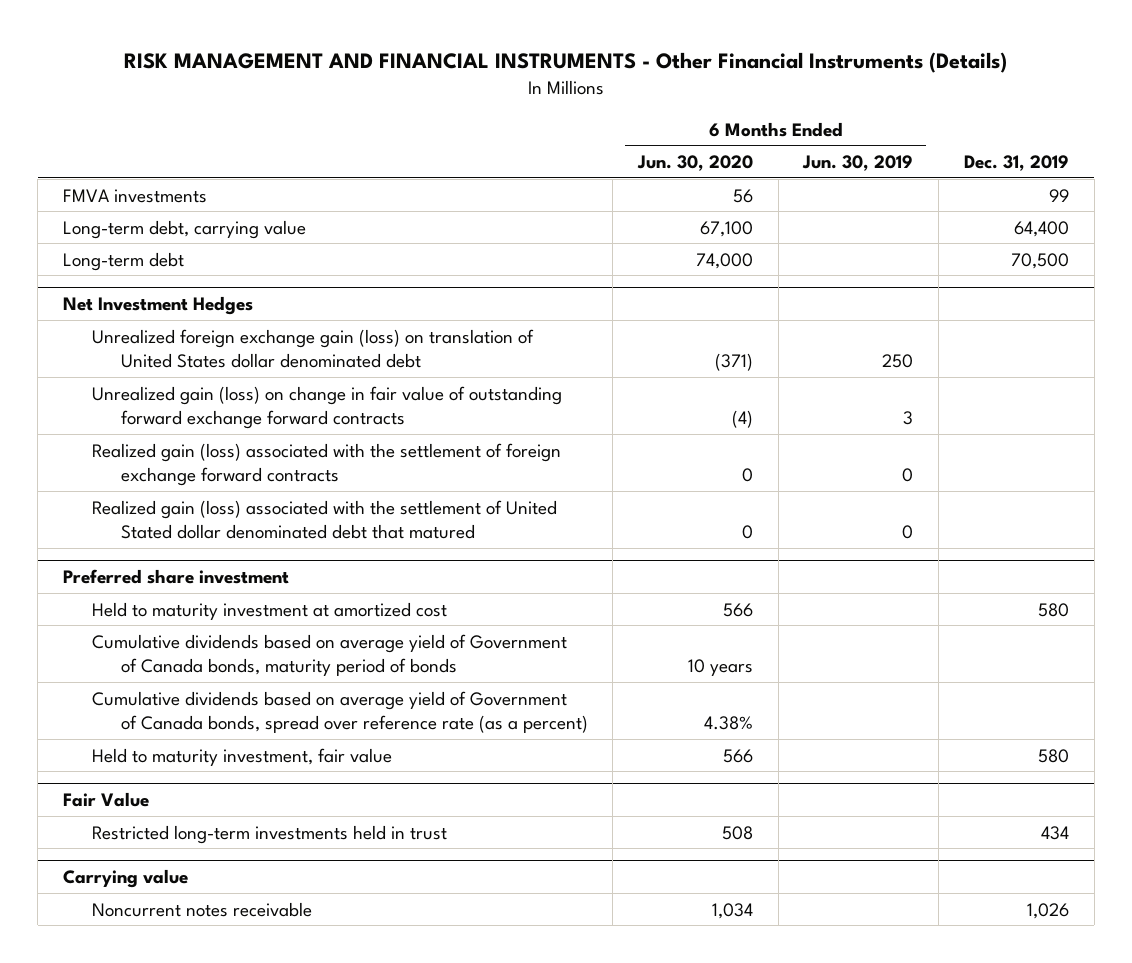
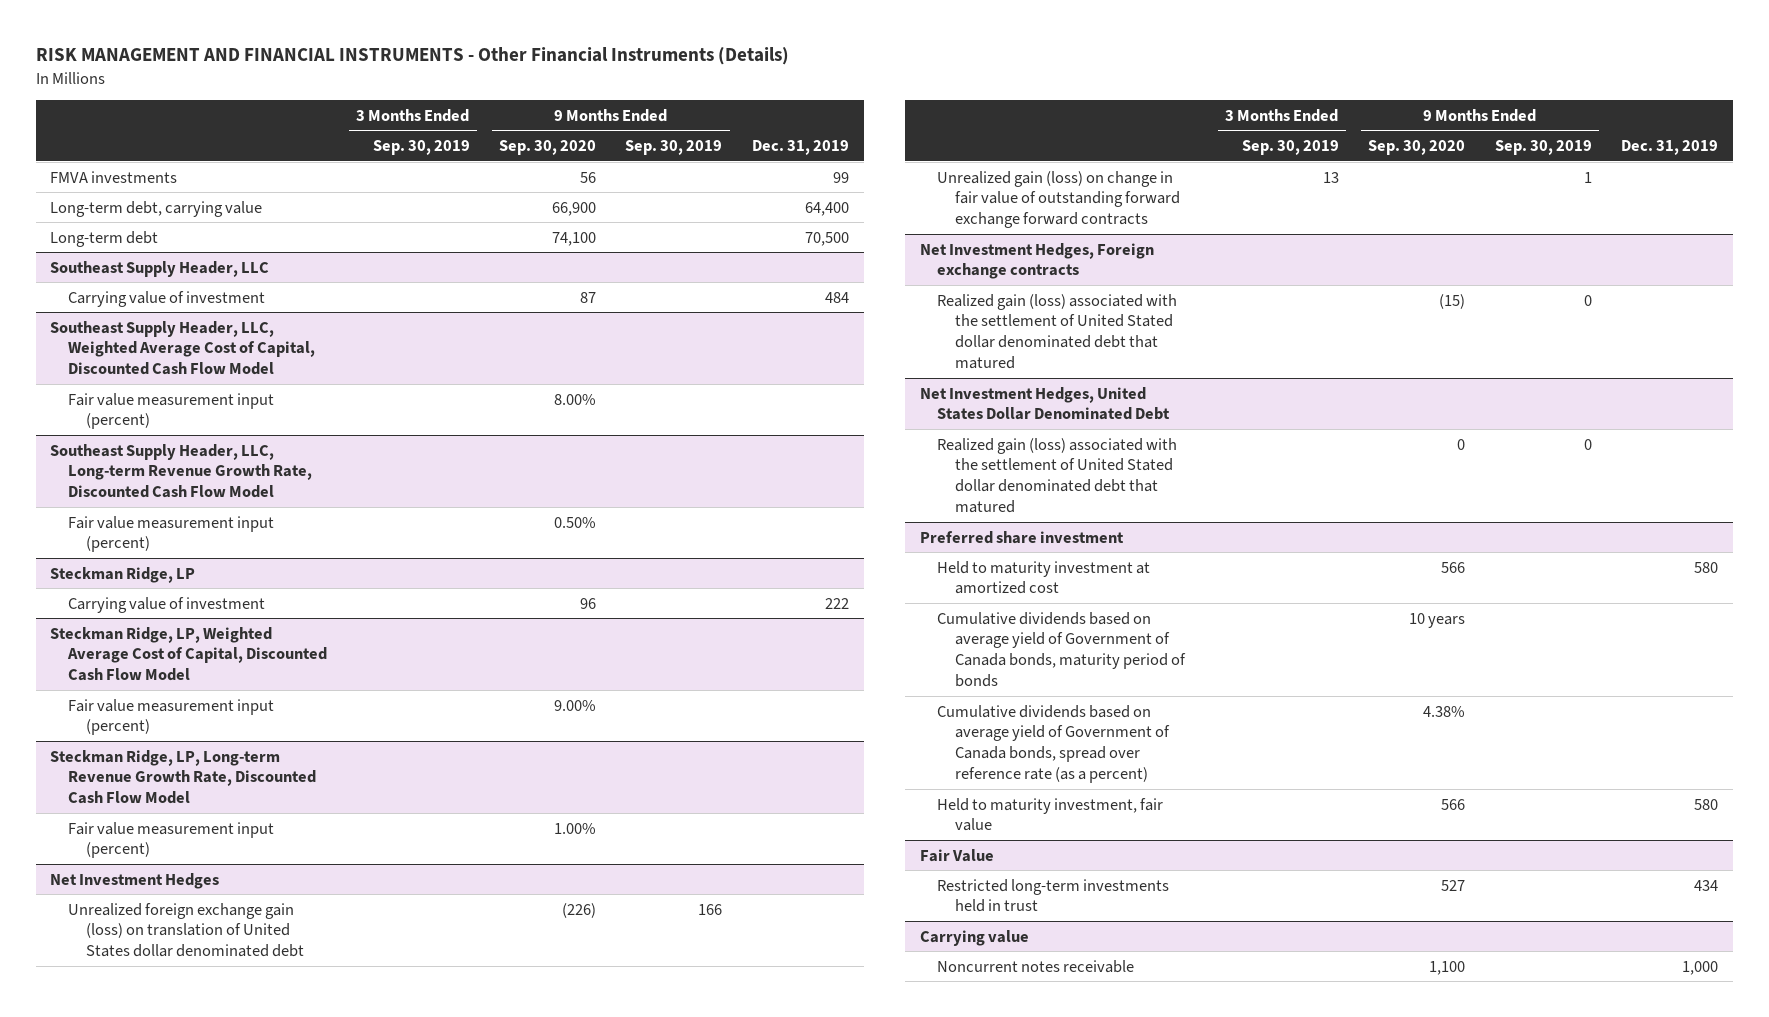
- | 6 Months Ended Jun. 30, 2020 | 6 Months Ended Jun. 30, 2019 | Dec. 31, 2019
+ | 3 Months Ended Sep. 30, 2019 | 9 Months Ended Sep. 30, 2020 | 9 Months Ended Sep. 30, 2019 | Dec. 31, 2019
+ Southeast Supply Header, LLC
+ Carrying value of investment | | 87 | | 484
+ Southeast Supply Header, LLC, Weighted Average Cost of Capital, Discounted Cash Flow Model
+ Fair value measurement input (percent) | | 8.00% | |
+ Southeast Supply Header, LLC, Long-term Revenue Growth Rate, Discounted Cash Flow Model
+ Fair value measurement input (percent) | | 0.50% | |
+ Steckman Ridge, LP
+ Carrying value of investment | | 96 | | 222
+ Steckman Ridge, LP, Weighted Average Cost of Capital, Discounted Cash Flow Model
+ Fair value measurement input (percent) | | 9.00% | |
+ Steckman Ridge, LP, Long-term Revenue Growth Rate, Discounted Cash Flow Model
+ Fair value measurement input (percent) | | 1.00% | |
@ Net Investment Hedges
- Realized gain (loss) associated with the settlement of foreign exchange forward contracts | 0 | 0 |
- Realized gain (loss) associated with the settlement of United Stated dollar denominated debt that matured | 0 | 0 |
+ Net Investment Hedges, Foreign exchange contracts
+ Realized gain (loss) associated with the settlement of United Stated dollar denominated debt that matured | | (15) | 0 |
+ Net Investment Hedges, United States Dollar Denominated Debt
+ Realized gain (loss) associated with the settlement of United Stated dollar denominated debt that matured | | 0 | 0 |
@ Carrying value
- Noncurrent notes receivable | 1,034 | | 1,026
+ Noncurrent notes receivable | | 1,100 | | 1,000

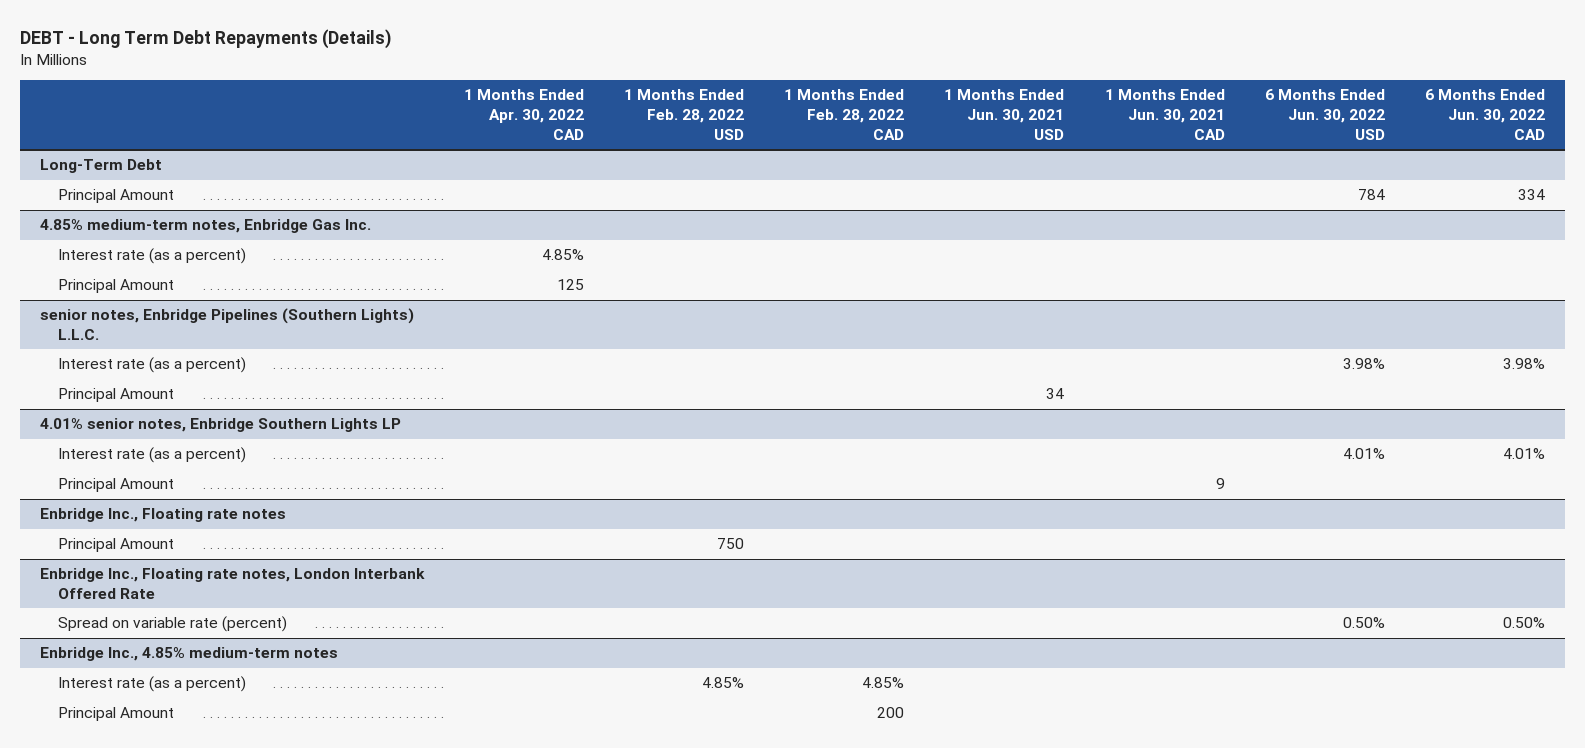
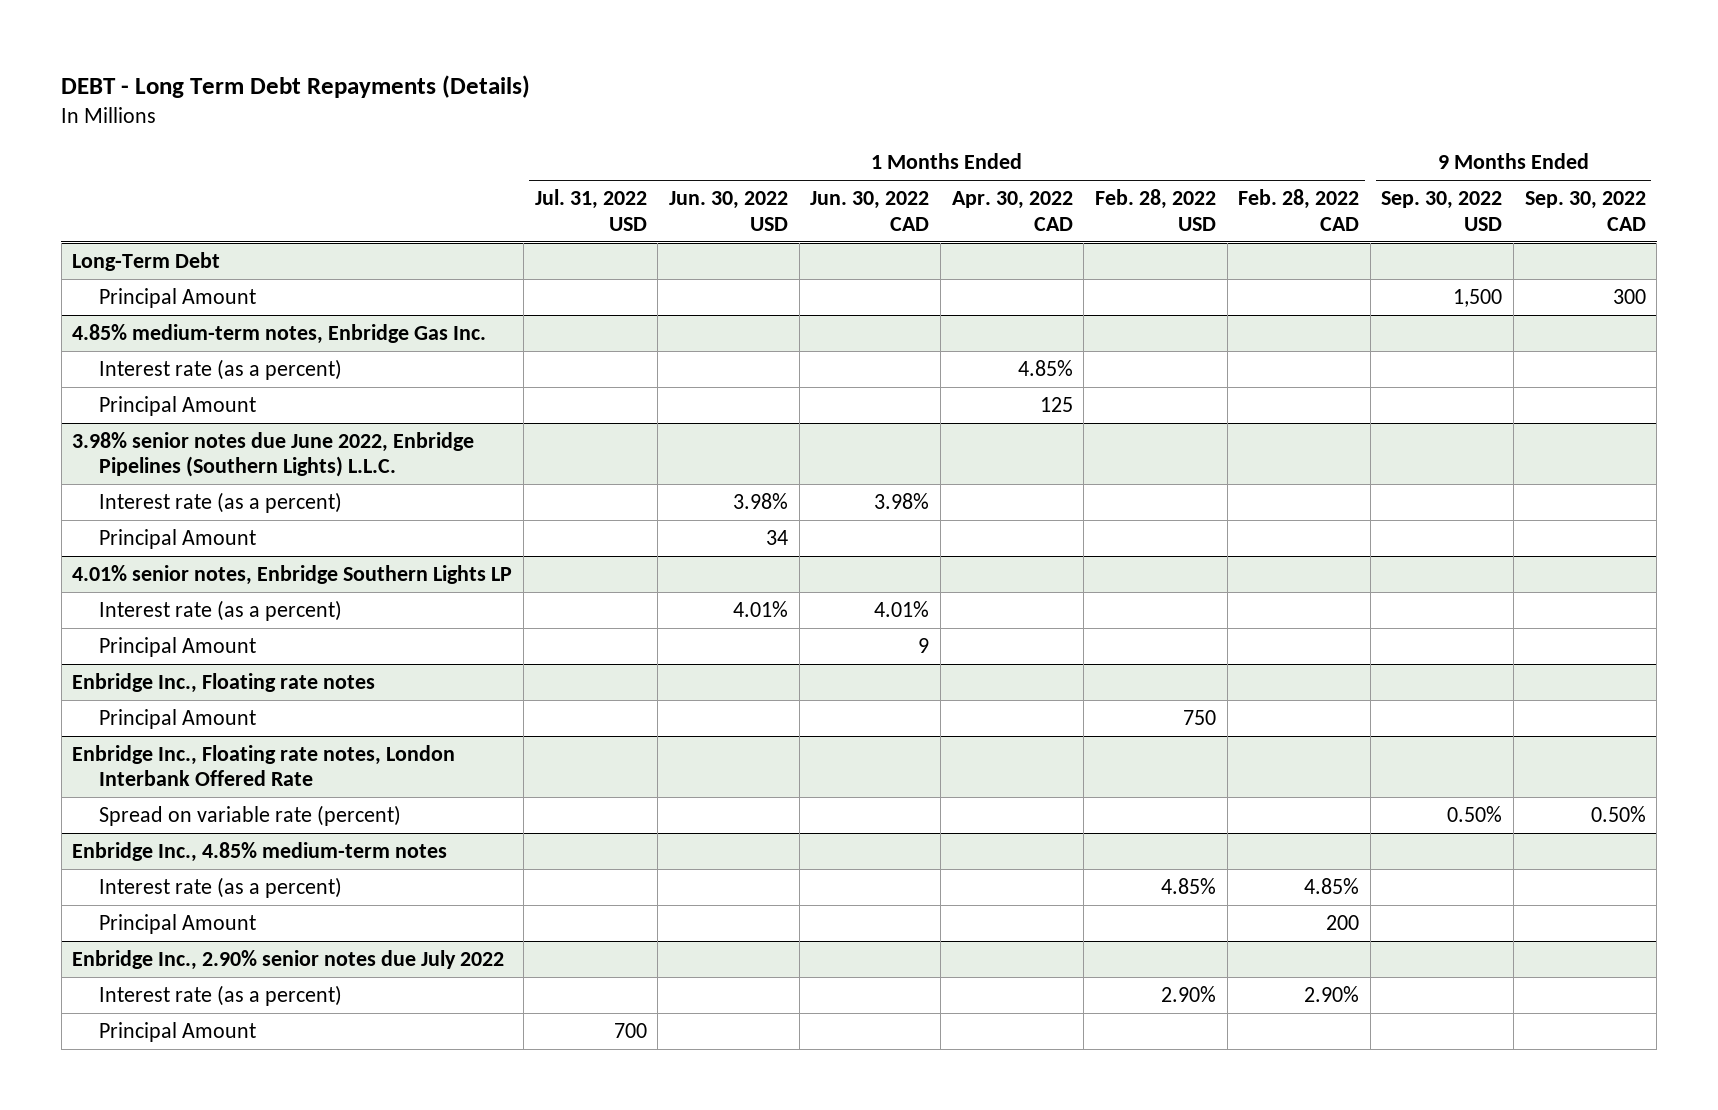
- | 1 Months Ended Apr. 30, 2022 CAD | 1 Months Ended Feb. 28, 2022 USD | 1 Months Ended Feb. 28, 2022 CAD | 1 Months Ended Jun. 30, 2021 USD | 1 Months Ended Jun. 30, 2021 CAD | 6 Months Ended Jun. 30, 2022 USD | 6 Months Ended Jun. 30, 2022 CAD
+ | 1 Months Ended Jul. 31, 2022 USD | 1 Months Ended Jun. 30, 2022 USD | 1 Months Ended Jun. 30, 2022 CAD | 1 Months Ended Apr. 30, 2022 CAD | 1 Months Ended Feb. 28, 2022 USD | 1 Months Ended Feb. 28, 2022 CAD | 9 Months Ended Sep. 30, 2022 USD | 9 Months Ended Sep. 30, 2022 CAD
- senior notes, Enbridge Pipelines (Southern Lights) L.L.C.
+ 3.98% senior notes due June 2022, Enbridge Pipelines (Southern Lights) L.L.C.
+ Enbridge Inc., 2.90% senior notes due July 2022
+ Interest rate (as a percent) | | | | | 2.90% | 2.90% | |
+ Principal Amount | 700 | | | | | | |

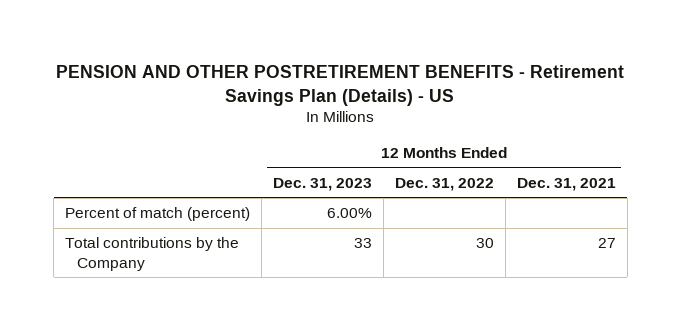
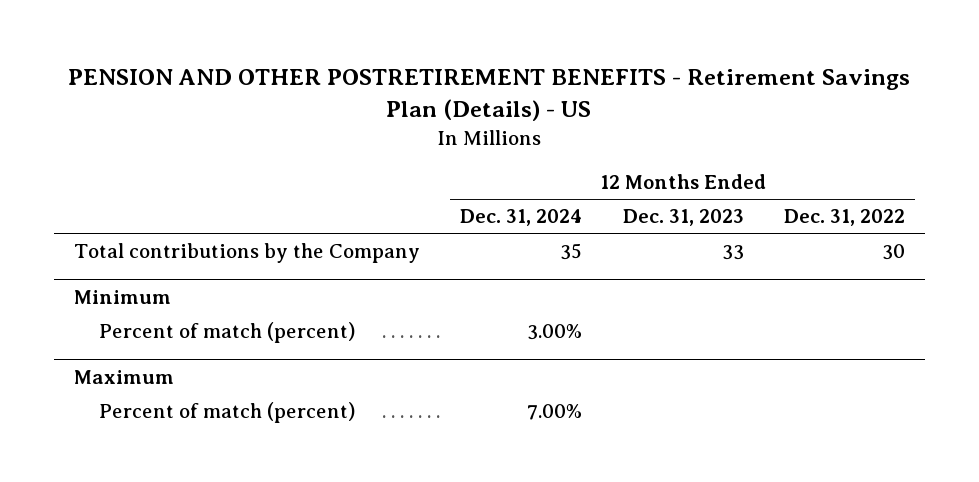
- | 12 Months Ended Dec. 31, 2023 | 12 Months Ended Dec. 31, 2022 | 12 Months Ended Dec. 31, 2021
+ | 12 Months Ended Dec. 31, 2024 | 12 Months Ended Dec. 31, 2023 | 12 Months Ended Dec. 31, 2022
- Percent of match (percent) | 6.00% | |
+ Minimum
+ Percent of match (percent) | 3.00% | |
+ Maximum
+ Percent of match (percent) | 7.00% | |

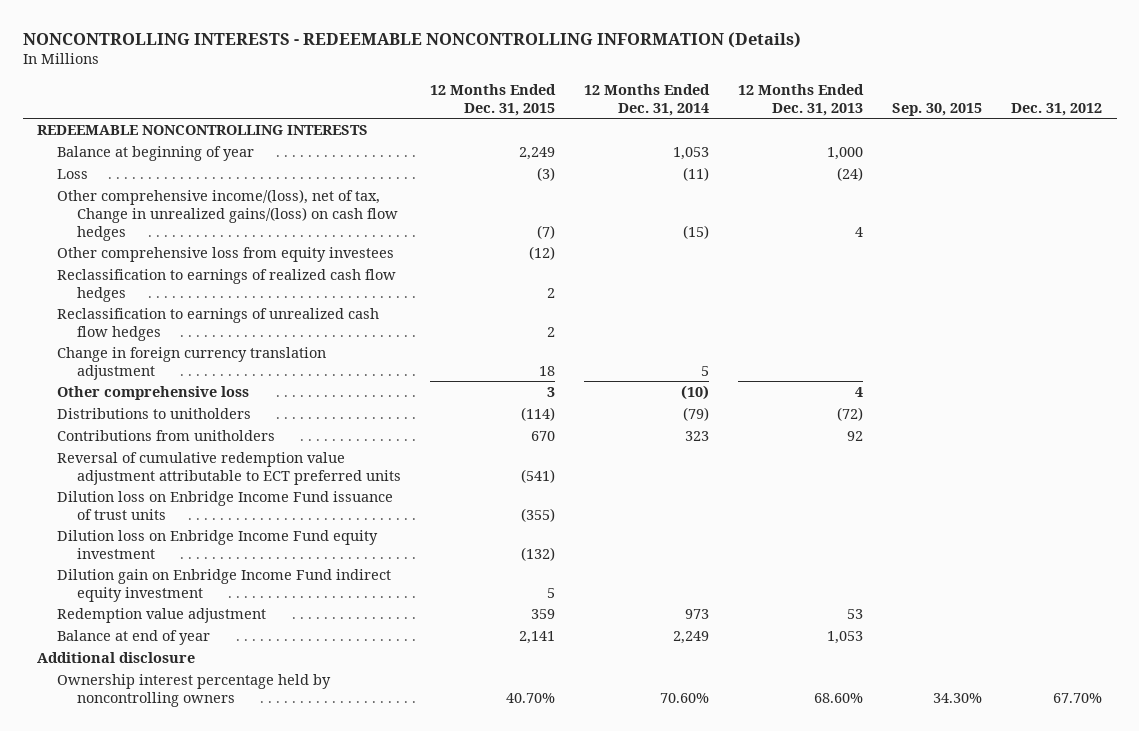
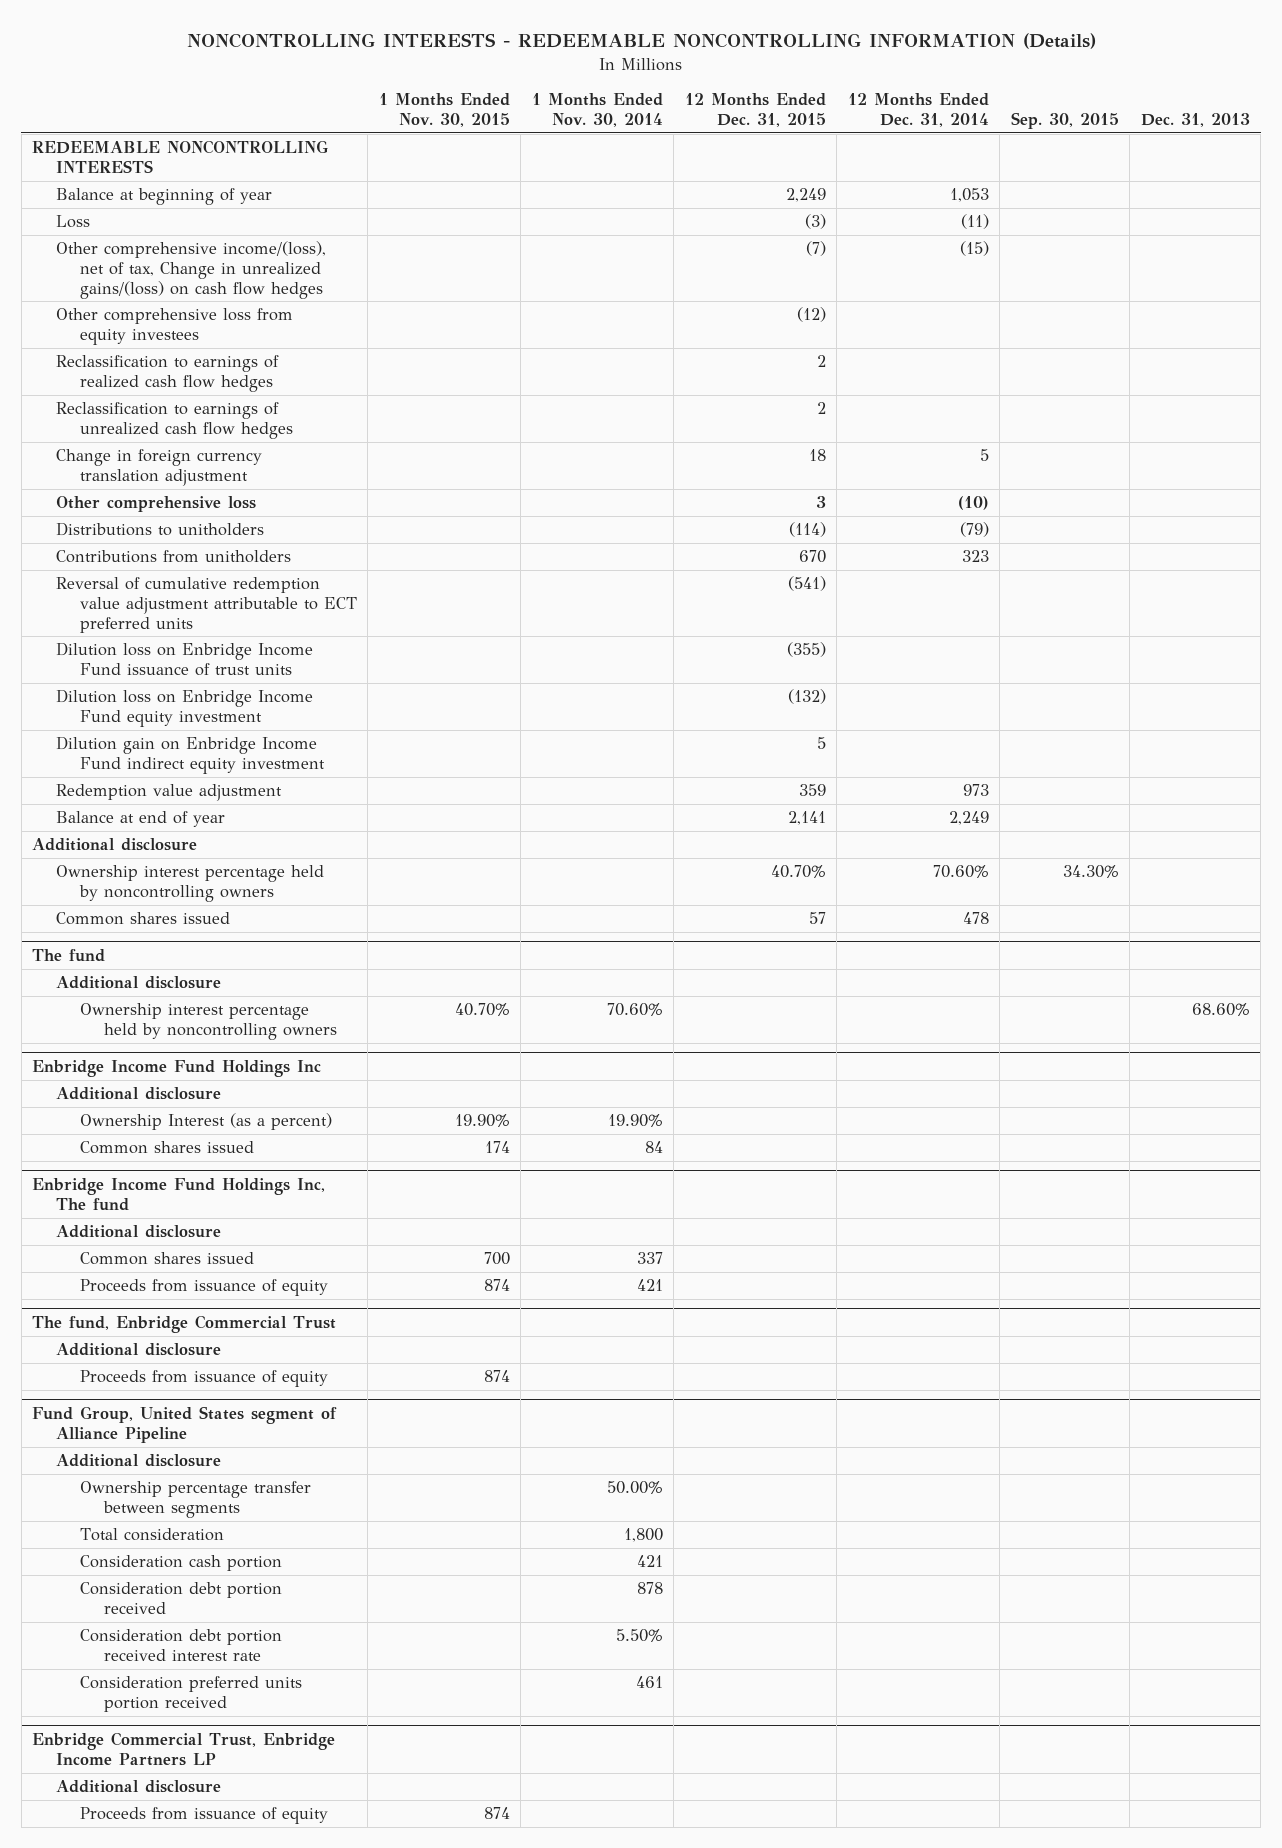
- | 12 Months Ended Dec. 31, 2015 | 12 Months Ended Dec. 31, 2014 | 12 Months Ended Dec. 31, 2013 | Sep. 30, 2015 | Dec. 31, 2012
+ | 1 Months Ended Nov. 30, 2015 | 1 Months Ended Nov. 30, 2014 | 12 Months Ended Dec. 31, 2015 | 12 Months Ended Dec. 31, 2014 | Sep. 30, 2015 | Dec. 31, 2013
+ Common shares issued | | | 57 | 478 | |
+ The fund
+ Additional disclosure
+ Ownership interest percentage held by noncontrolling owners | 40.70% | 70.60% | | | | 68.60%
+ Enbridge Income Fund Holdings Inc
+ Additional disclosure
+ Ownership Interest (as a percent) | 19.90% | 19.90% | | | |
+ Common shares issued | 174 | 84 | | | |
+ Enbridge Income Fund Holdings Inc, The fund
+ Additional disclosure
+ Common shares issued | 700 | 337 | | | |
+ Proceeds from issuance of equity | 874 | 421 | | | |
+ The fund, Enbridge Commercial Trust
+ Additional disclosure
+ Proceeds from issuance of equity | 874 | | | | |
+ Fund Group, United States segment of Alliance Pipeline
+ Additional disclosure
+ Ownership percentage transfer between segments | | 50.00% | | | |
+ Total consideration | | 1,800 | | | |
+ Consideration cash portion | | 421 | | | |
+ Consideration debt portion received | | 878 | | | |
+ Consideration debt portion received interest rate | | 5.50% | | | |
+ Consideration preferred units portion received | | 461 | | | |
+ Enbridge Commercial Trust, Enbridge Income Partners LP
+ Additional disclosure
+ Proceeds from issuance of equity | 874 | | | | |

